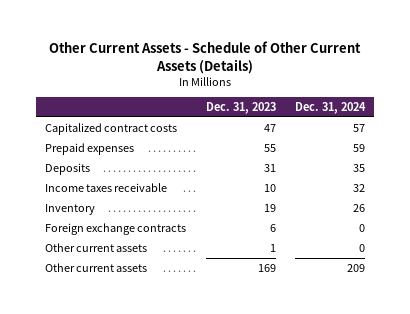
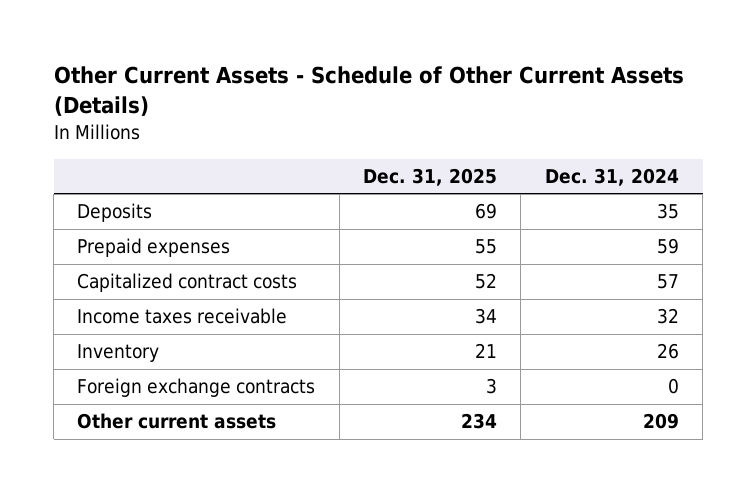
- | Dec. 31, 2023 | Dec. 31, 2024
+ | Dec. 31, 2025 | Dec. 31, 2024
moved down: Prepaid expenses | 55 | 59
moved down: Capitalized contract costs | 52 | 57
- Other current assets | 1 | 0

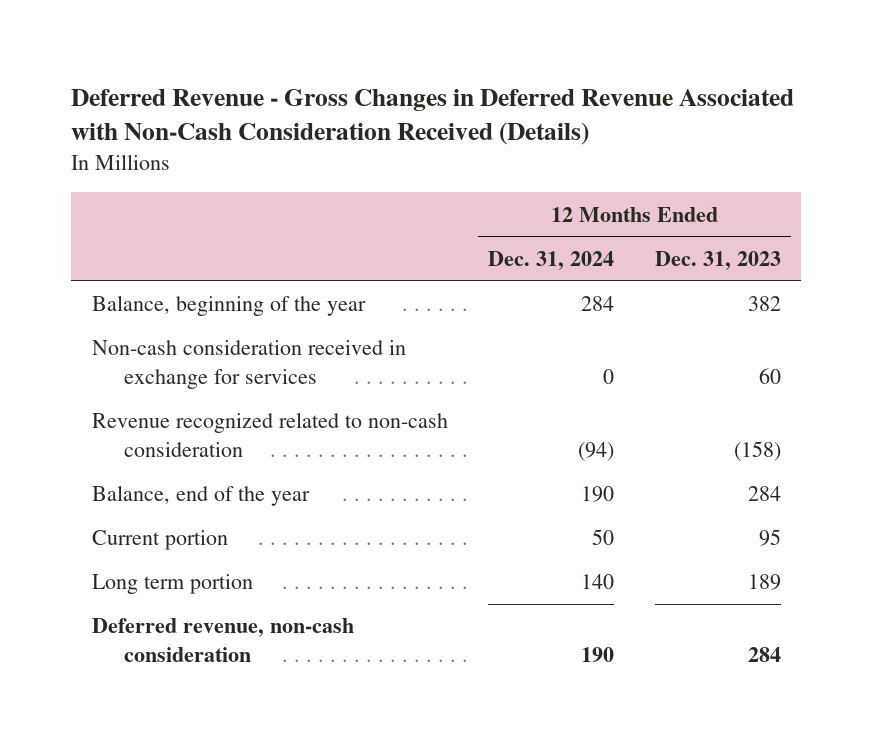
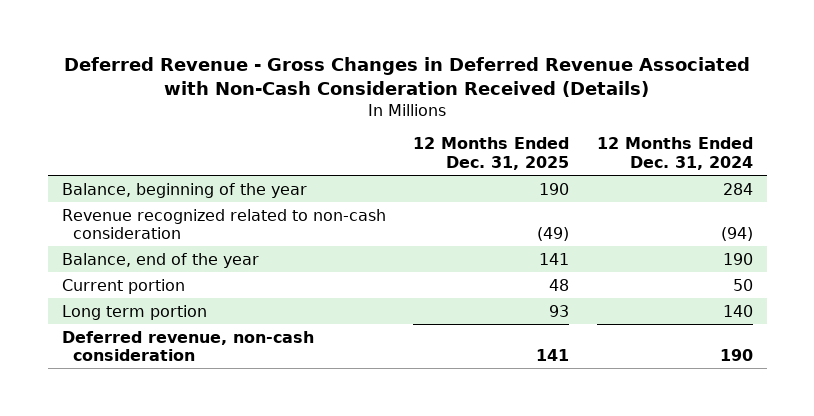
- | 12 Months Ended Dec. 31, 2024 | 12 Months Ended Dec. 31, 2023
+ | 12 Months Ended Dec. 31, 2025 | 12 Months Ended Dec. 31, 2024
- Non-cash consideration received in exchange for services | 0 | 60

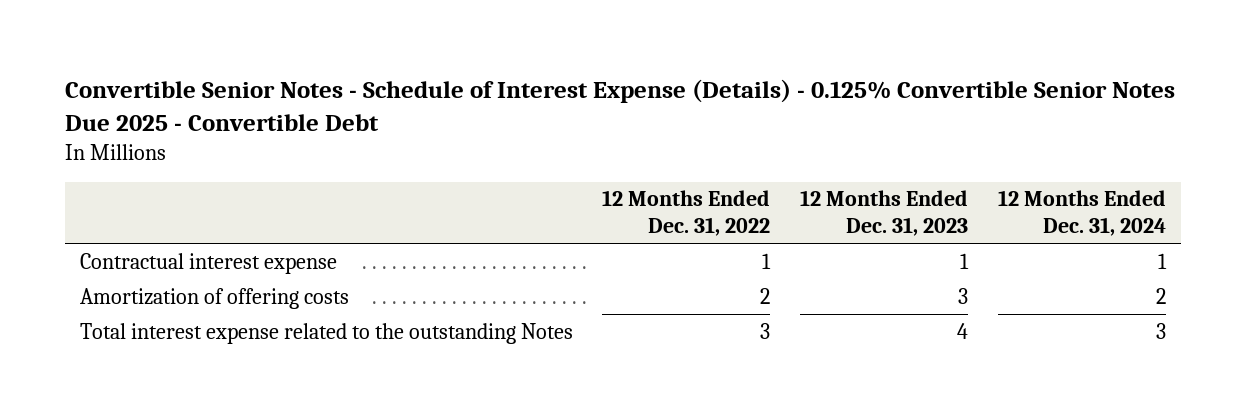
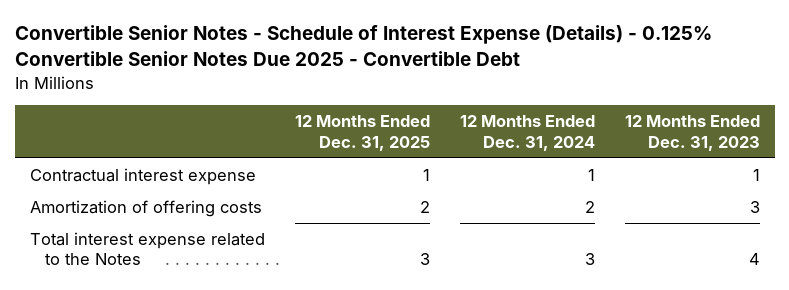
- | 12 Months Ended Dec. 31, 2022 | 12 Months Ended Dec. 31, 2023 | 12 Months Ended Dec. 31, 2024
+ | 12 Months Ended Dec. 31, 2025 | 12 Months Ended Dec. 31, 2024 | 12 Months Ended Dec. 31, 2023
- Total interest expense related to the outstanding Notes | 3 | 4 | 3
+ Total interest expense related to the Notes | 3 | 3 | 4

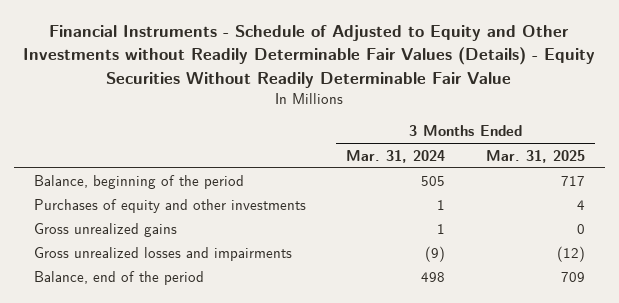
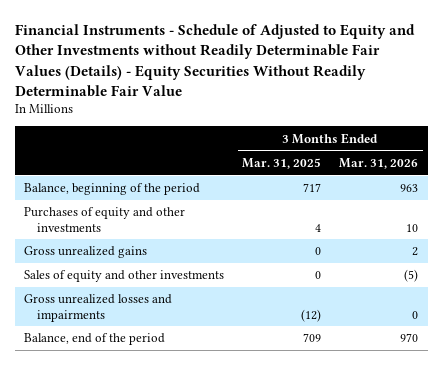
- | 3 Months Ended Mar. 31, 2024 | 3 Months Ended Mar. 31, 2025
+ | 3 Months Ended Mar. 31, 2025 | 3 Months Ended Mar. 31, 2026
+ Sales of equity and other investments | 0 | (5)

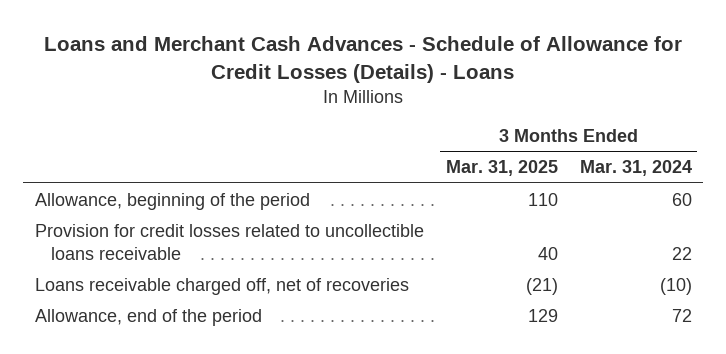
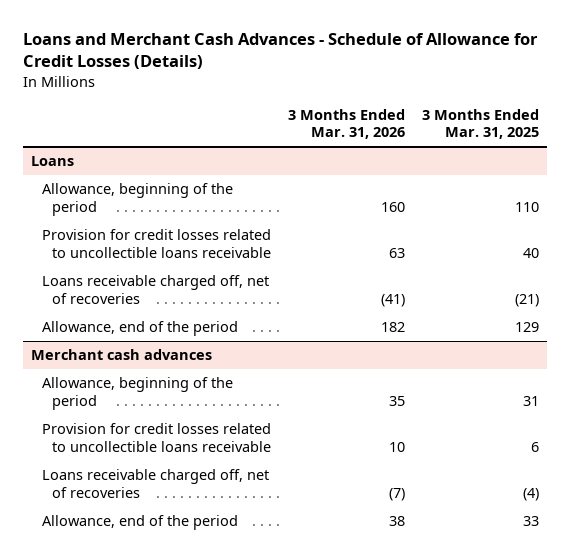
- Loans and Merchant Cash Advances - Schedule of Allowance for Credit Losses (Details) - Loans
+ Loans and Merchant Cash Advances - Schedule of Allowance for Credit Losses (Details)
- | 3 Months Ended Mar. 31, 2025 | 3 Months Ended Mar. 31, 2024
+ | 3 Months Ended Mar. 31, 2026 | 3 Months Ended Mar. 31, 2025
+ Loans
+ Merchant cash advances
+ Allowance, beginning of the period | 35 | 31
+ Provision for credit losses related to uncollectible loans receivable | 10 | 6
+ Loans receivable charged off, net of recoveries | (7) | (4)
+ Allowance, end of the period | 38 | 33

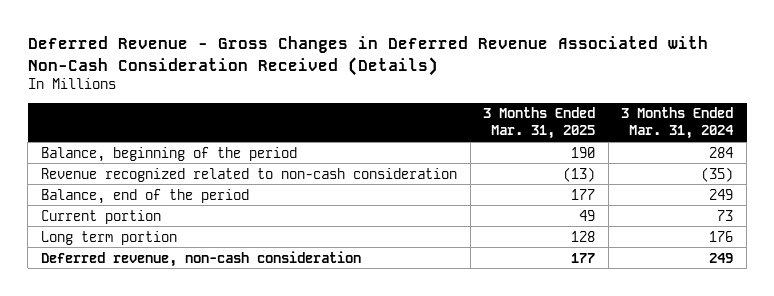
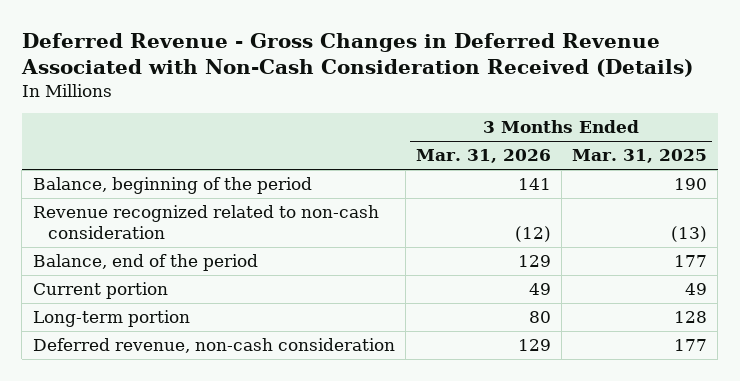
- | 3 Months Ended Mar. 31, 2025 | 3 Months Ended Mar. 31, 2024
+ | 3 Months Ended Mar. 31, 2026 | 3 Months Ended Mar. 31, 2025
- Long term portion | 128 | 176
+ Long-term portion | 80 | 128

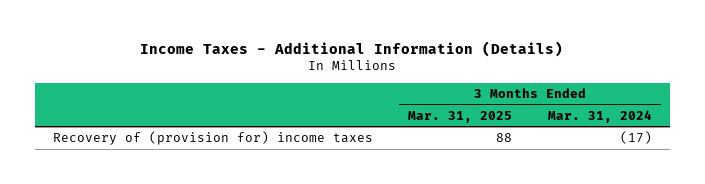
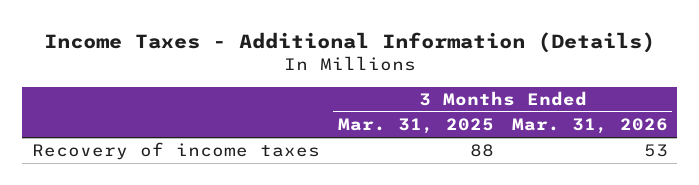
- | 3 Months Ended Mar. 31, 2025 | 3 Months Ended Mar. 31, 2024
+ | 3 Months Ended Mar. 31, 2025 | 3 Months Ended Mar. 31, 2026
- Recovery of (provision for) income taxes | 88 | (17)
+ Recovery of income taxes | 88 | 53

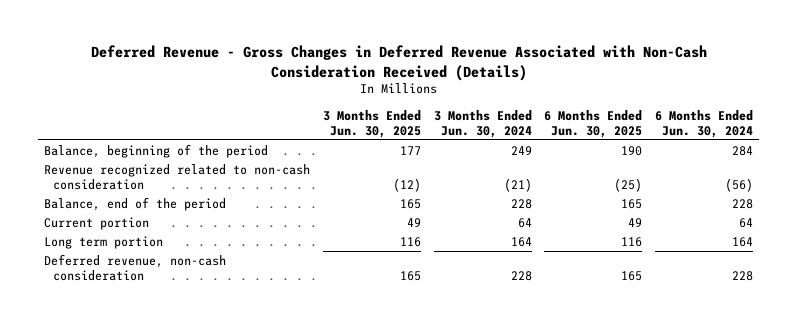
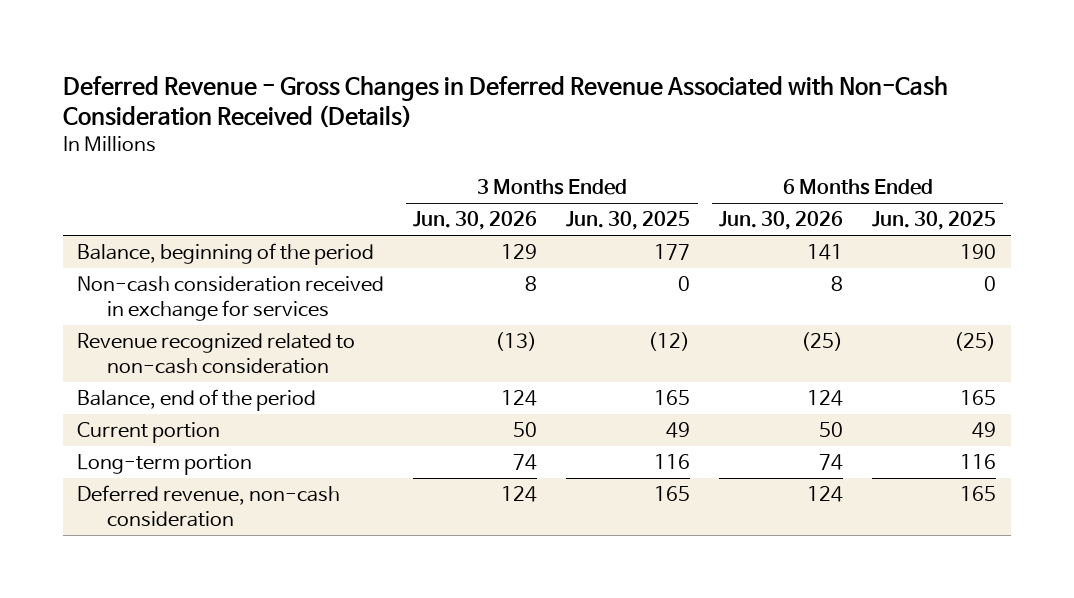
- | 3 Months Ended Jun. 30, 2025 | 3 Months Ended Jun. 30, 2024 | 6 Months Ended Jun. 30, 2025 | 6 Months Ended Jun. 30, 2024
+ | 3 Months Ended Jun. 30, 2026 | 3 Months Ended Jun. 30, 2025 | 6 Months Ended Jun. 30, 2026 | 6 Months Ended Jun. 30, 2025
+ Non-cash consideration received in exchange for services | 8 | 0 | 8 | 0
- Long term portion | 116 | 164 | 116 | 164
+ Long-term portion | 74 | 116 | 74 | 116

